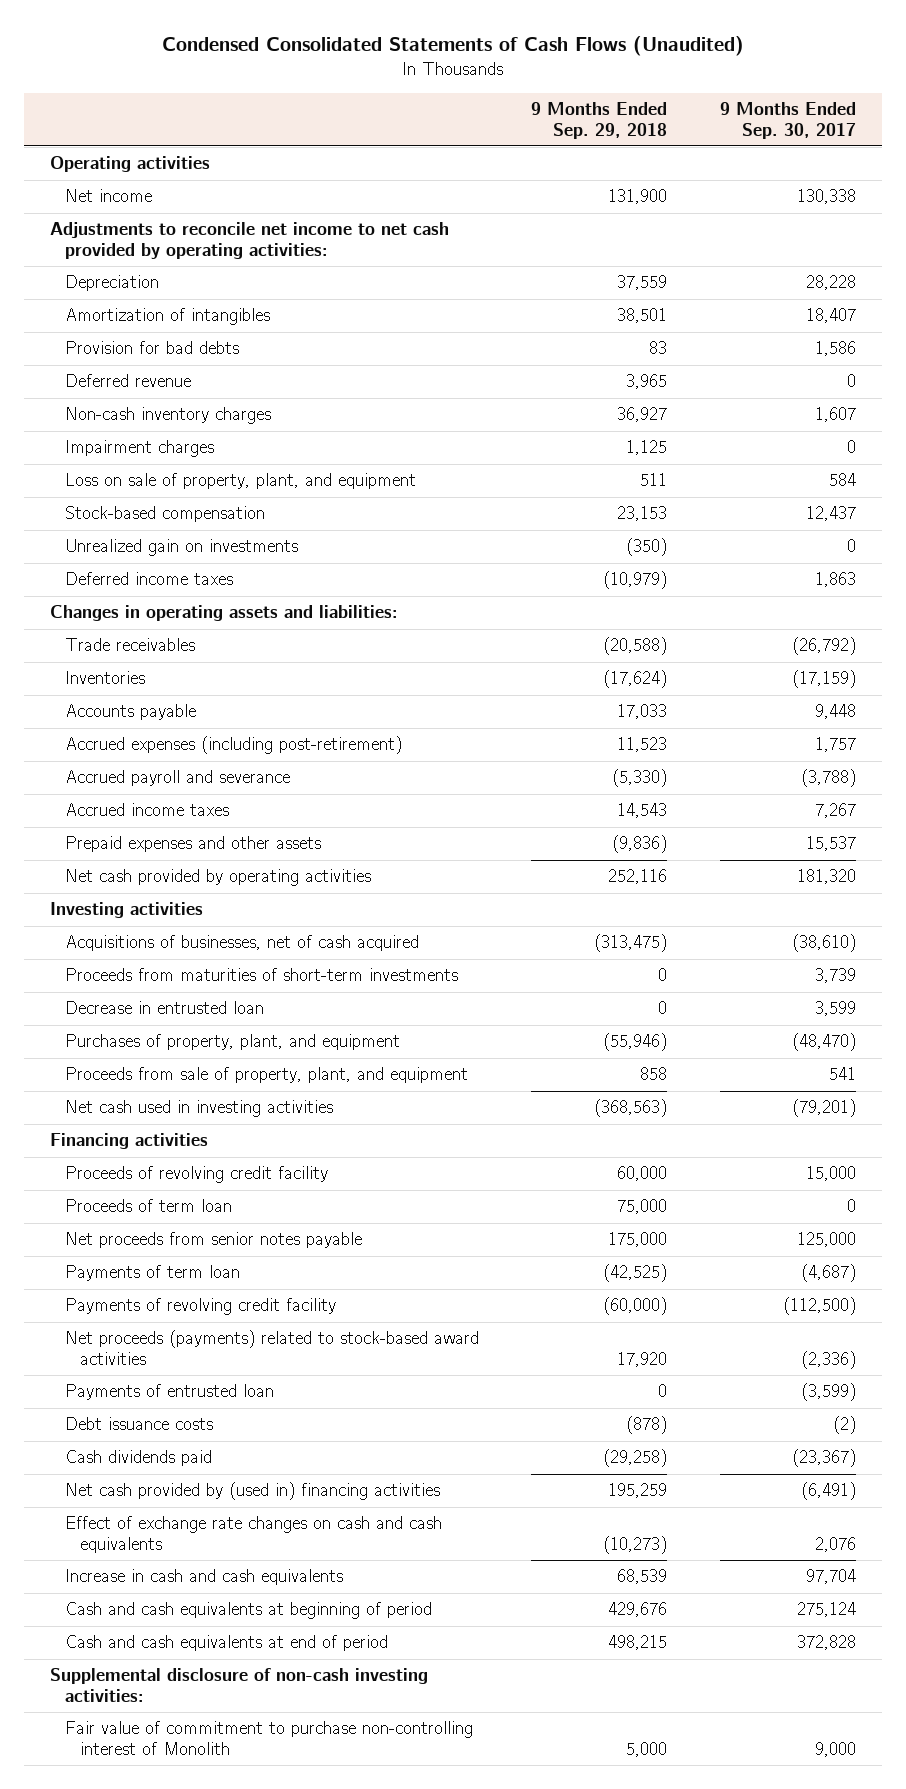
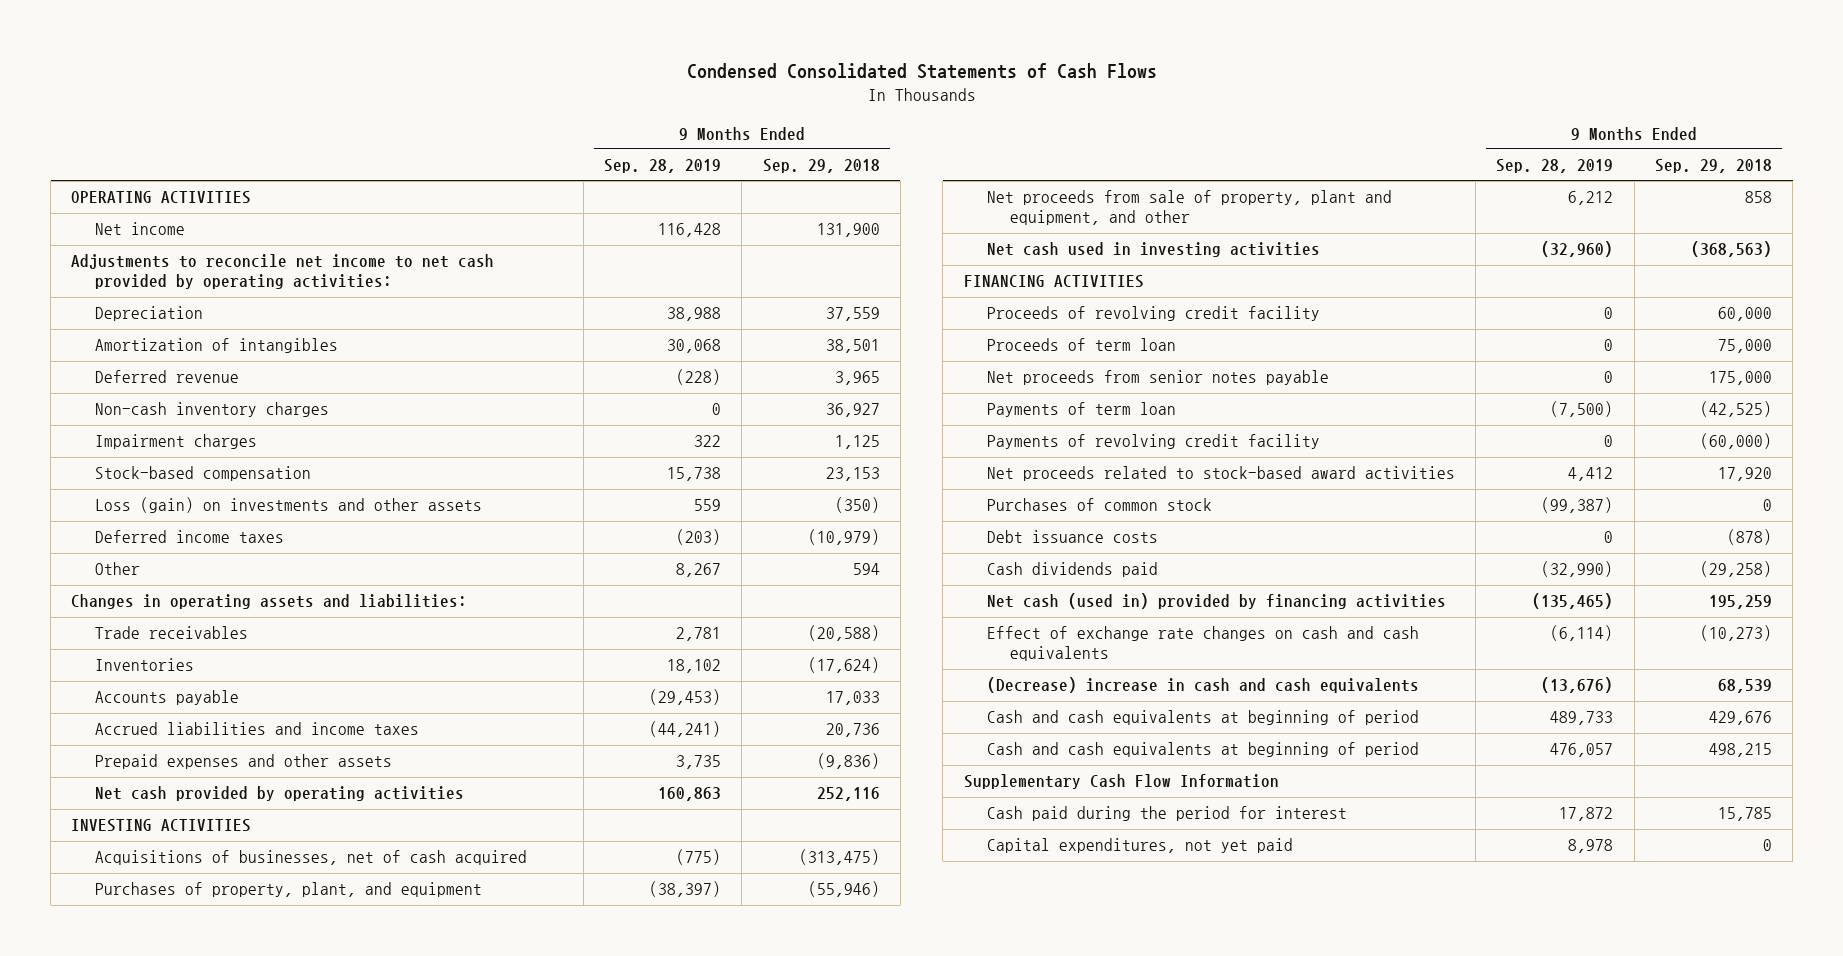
- Condensed Consolidated Statements of Cash Flows (Unaudited)
+ Condensed Consolidated Statements of Cash Flows
- | 9 Months Ended Sep. 29, 2018 | 9 Months Ended Sep. 30, 2017
+ | 9 Months Ended Sep. 28, 2019 | 9 Months Ended Sep. 29, 2018
- Operating activities
+ OPERATING ACTIVITIES
- Provision for bad debts | 83 | 1,586
- Loss on sale of property, plant, and equipment | 511 | 584
- Unrealized gain on investments | (350) | 0
+ Loss (gain) on investments and other assets | 559 | (350)
+ Other | 8,267 | 594
- Accrued expenses (including post-retirement) | 11,523 | 1,757
- Accrued payroll and severance | (5,330) | (3,788)
- Accrued income taxes | 14,543 | 7,267
+ Accrued liabilities and income taxes | (44,241) | 20,736
- Investing activities
+ INVESTING ACTIVITIES
- Proceeds from maturities of short-term investments | 0 | 3,739
- Decrease in entrusted loan | 0 | 3,599
- Proceeds from sale of property, plant, and equipment | 858 | 541
+ Net proceeds from sale of property, plant and equipment, and other | 6,212 | 858
- Financing activities
+ FINANCING ACTIVITIES
- Net proceeds (payments) related to stock-based award activities | 17,920 | (2,336)
- Payments of entrusted loan | 0 | (3,599)
+ Net proceeds related to stock-based award activities | 4,412 | 17,920
+ Purchases of common stock | (99,387) | 0
- Net cash provided by (used in) financing activities | 195,259 | (6,491)
+ Net cash (used in) provided by financing activities | (135,465) | 195,259
- Increase in cash and cash equivalents | 68,539 | 97,704
+ (Decrease) increase in cash and cash equivalents | (13,676) | 68,539
- Cash and cash equivalents at end of period | 498,215 | 372,828
- Supplemental disclosure of non-cash investing activities:
- Fair value of commitment to purchase non-controlling interest of Monolith | 5,000 | 9,000
+ Cash and cash equivalents at beginning of period | 476,057 | 498,215
+ Supplementary Cash Flow Information
+ Cash paid during the period for interest | 17,872 | 15,785
+ Capital expenditures, not yet paid | 8,978 | 0

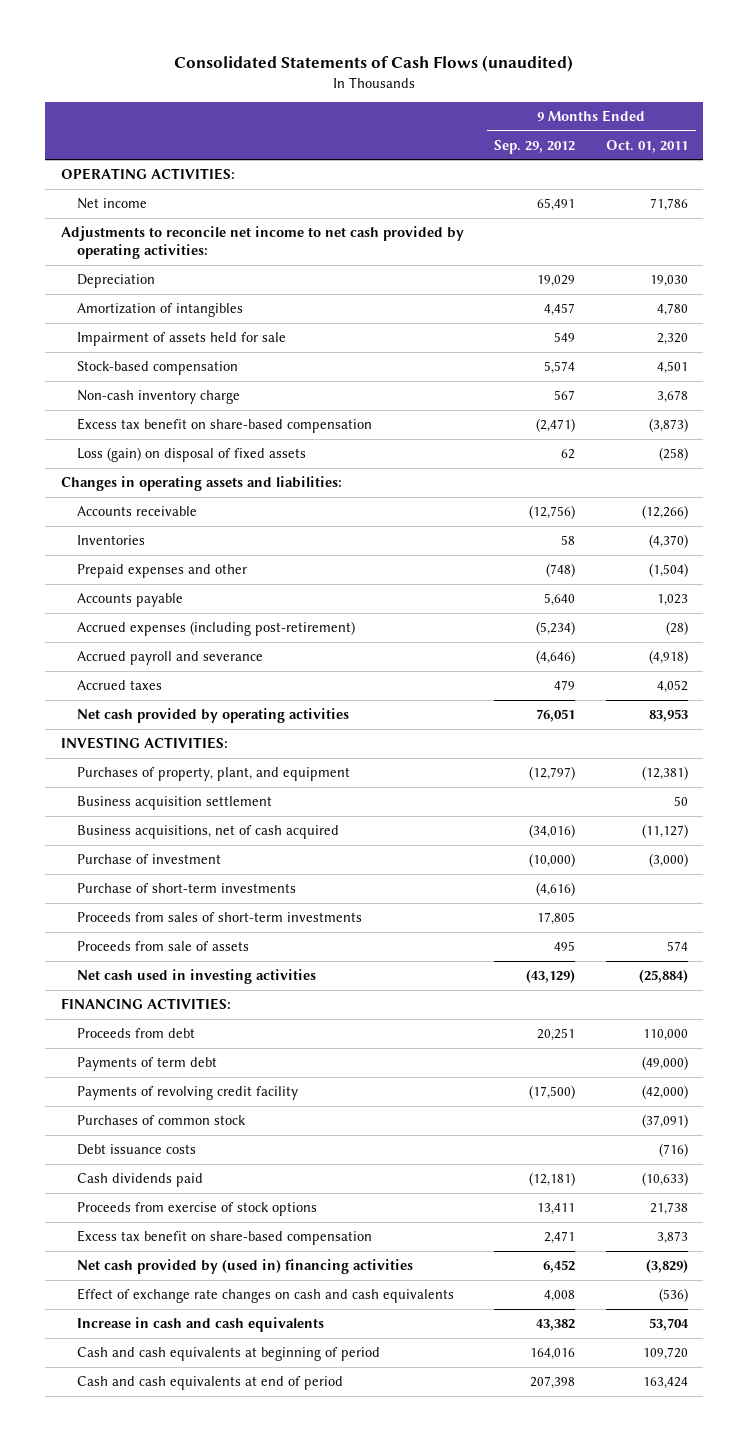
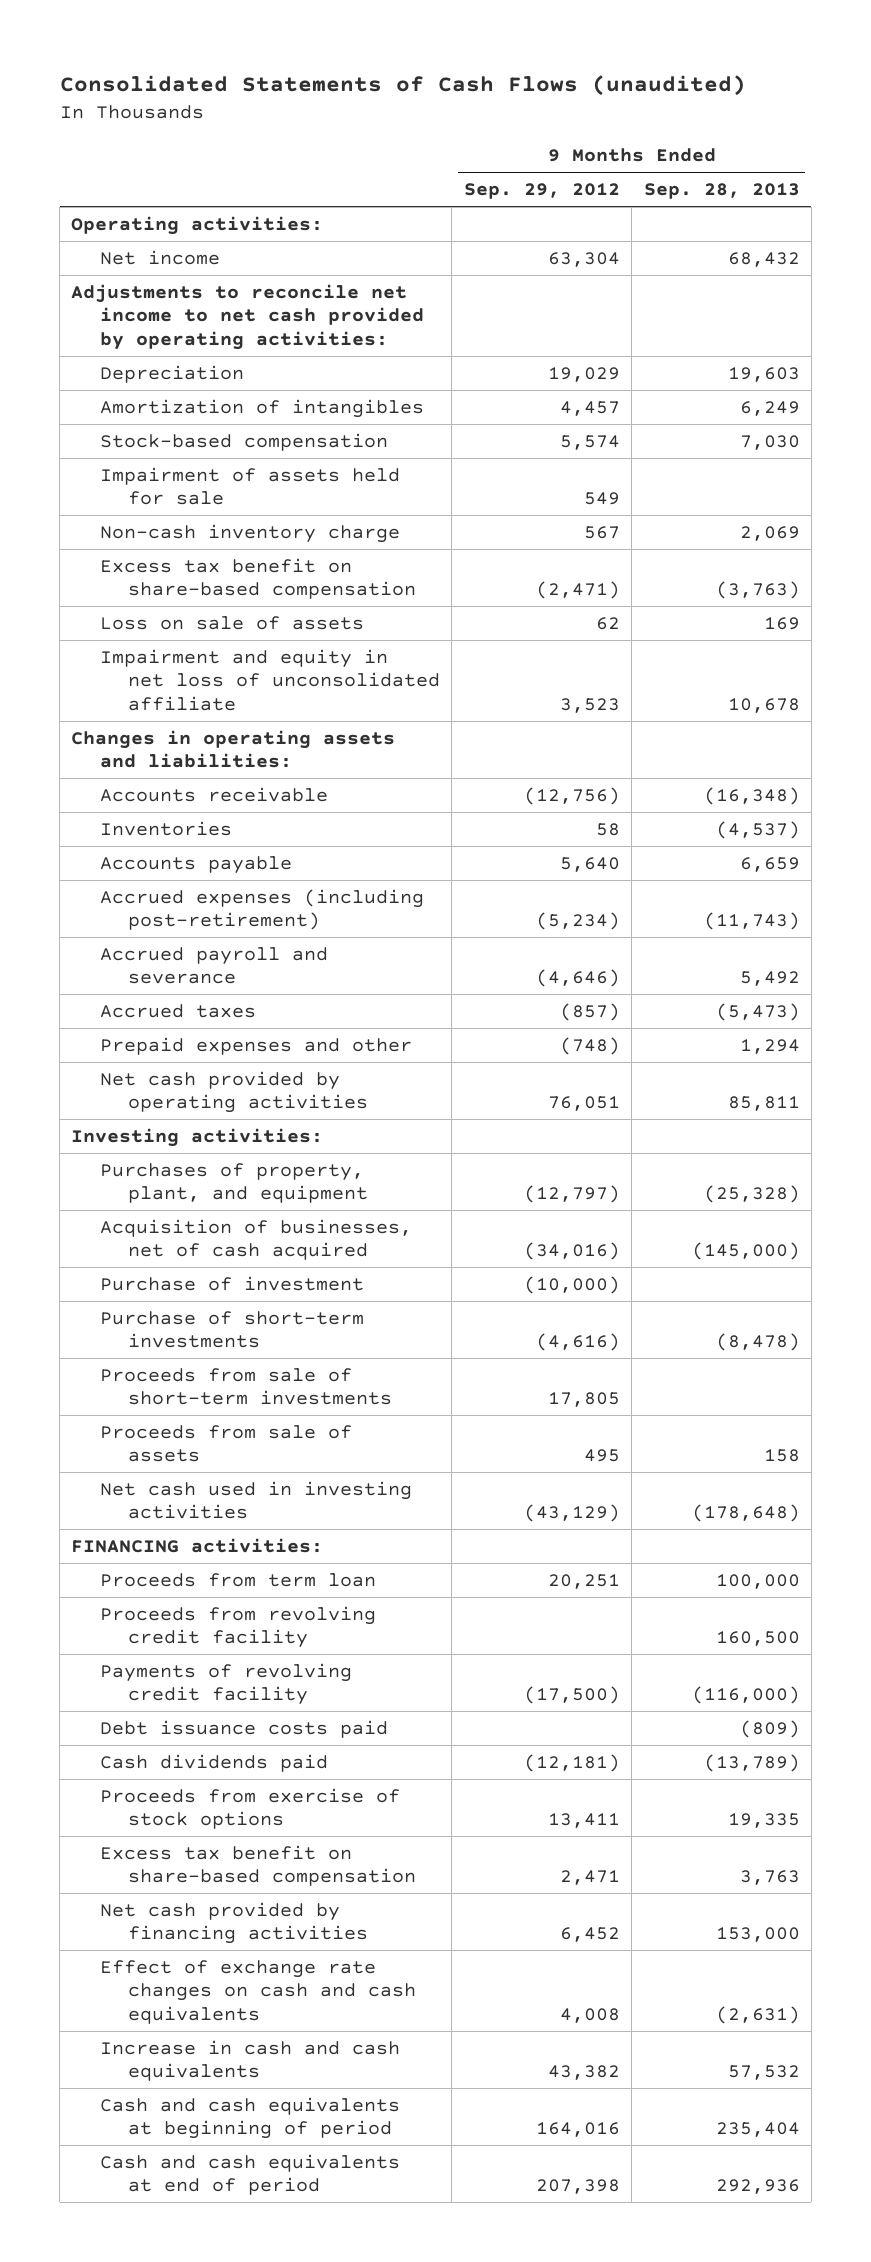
- | 9 Months Ended Sep. 29, 2012 | 9 Months Ended Oct. 01, 2011
+ | 9 Months Ended Sep. 29, 2012 | 9 Months Ended Sep. 28, 2013
- OPERATING ACTIVITIES:
- Net income | 65,491 | 71,786
+ Operating activities:
+ Net income | 63,304 | 68,432
moved down: Impairment of assets held for sale | 549 |
- Loss (gain) on disposal of fixed assets | 62 | (258)
+ Loss on sale of assets | 62 | 169
+ Impairment and equity in net loss of unconsolidated affiliate | 3,523 | 10,678
- Accrued taxes | 479 | 4,052
+ Accrued taxes | (857) | (5,473)
moved down: Prepaid expenses and other | (748) | 1,294
- INVESTING ACTIVITIES:
+ Investing activities:
- Business acquisition settlement | | 50
- Business acquisitions, net of cash acquired | (34,016) | (11,127)
+ Acquisition of businesses, net of cash acquired | (34,016) | (145,000)
- Proceeds from sales of short-term investments | 17,805 |
+ Proceeds from sale of short-term investments | 17,805 |
- FINANCING ACTIVITIES:
- Proceeds from debt | 20,251 | 110,000
- Payments of term debt | | (49,000)
+ FINANCING activities:
+ Proceeds from term loan | 20,251 | 100,000
+ Proceeds from revolving credit facility | | 160,500
- Purchases of common stock | | (37,091)
- Debt issuance costs | | (716)
+ Debt issuance costs paid | | (809)
- Net cash provided by (used in) financing activities | 6,452 | (3,829)
+ Net cash provided by financing activities | 6,452 | 153,000

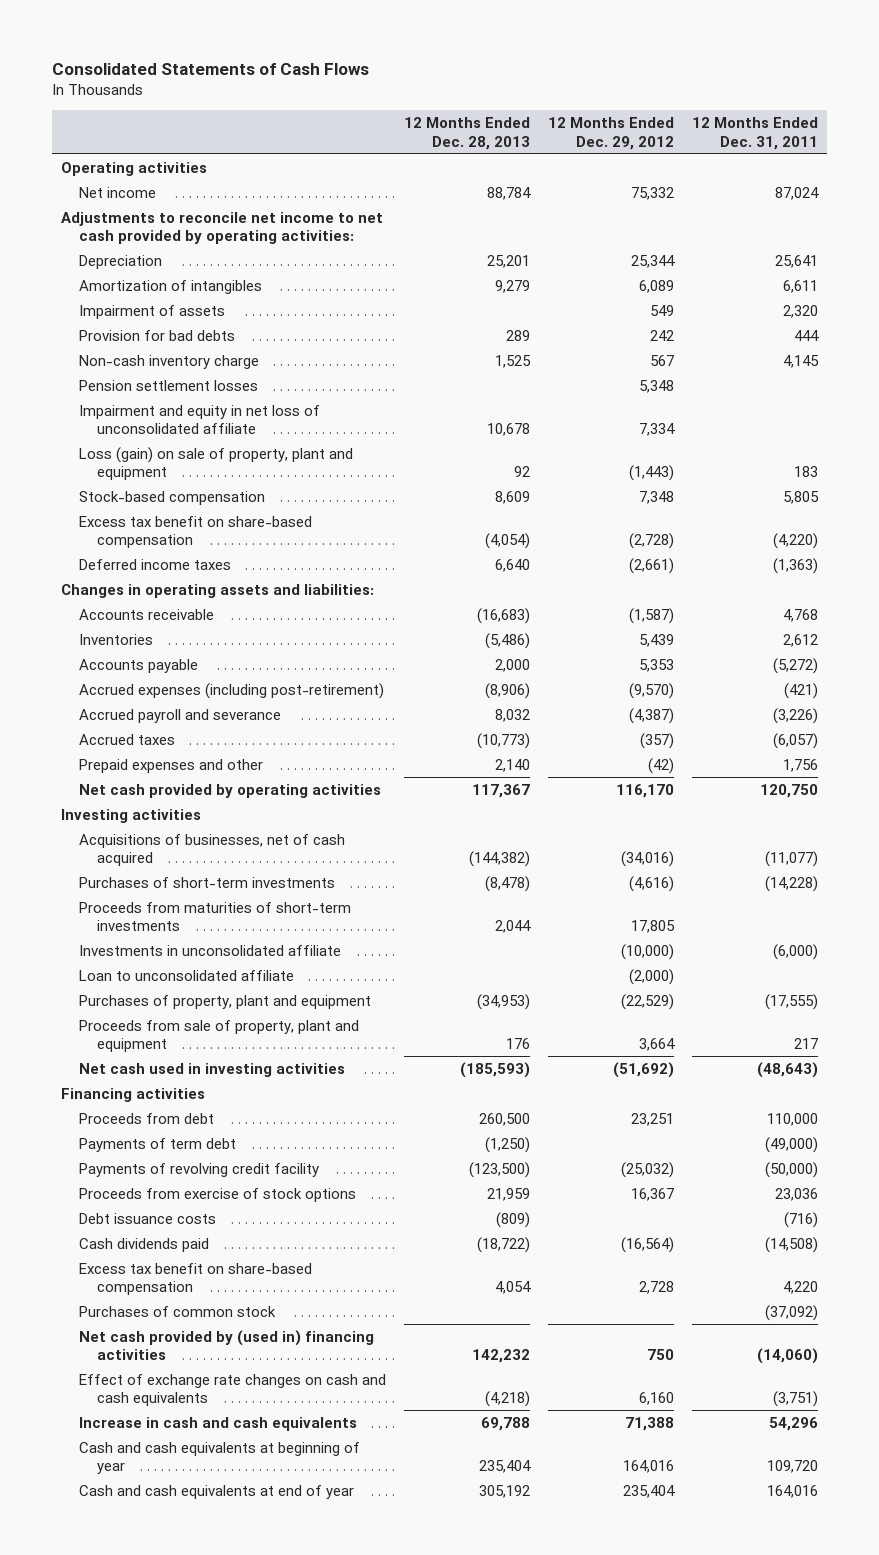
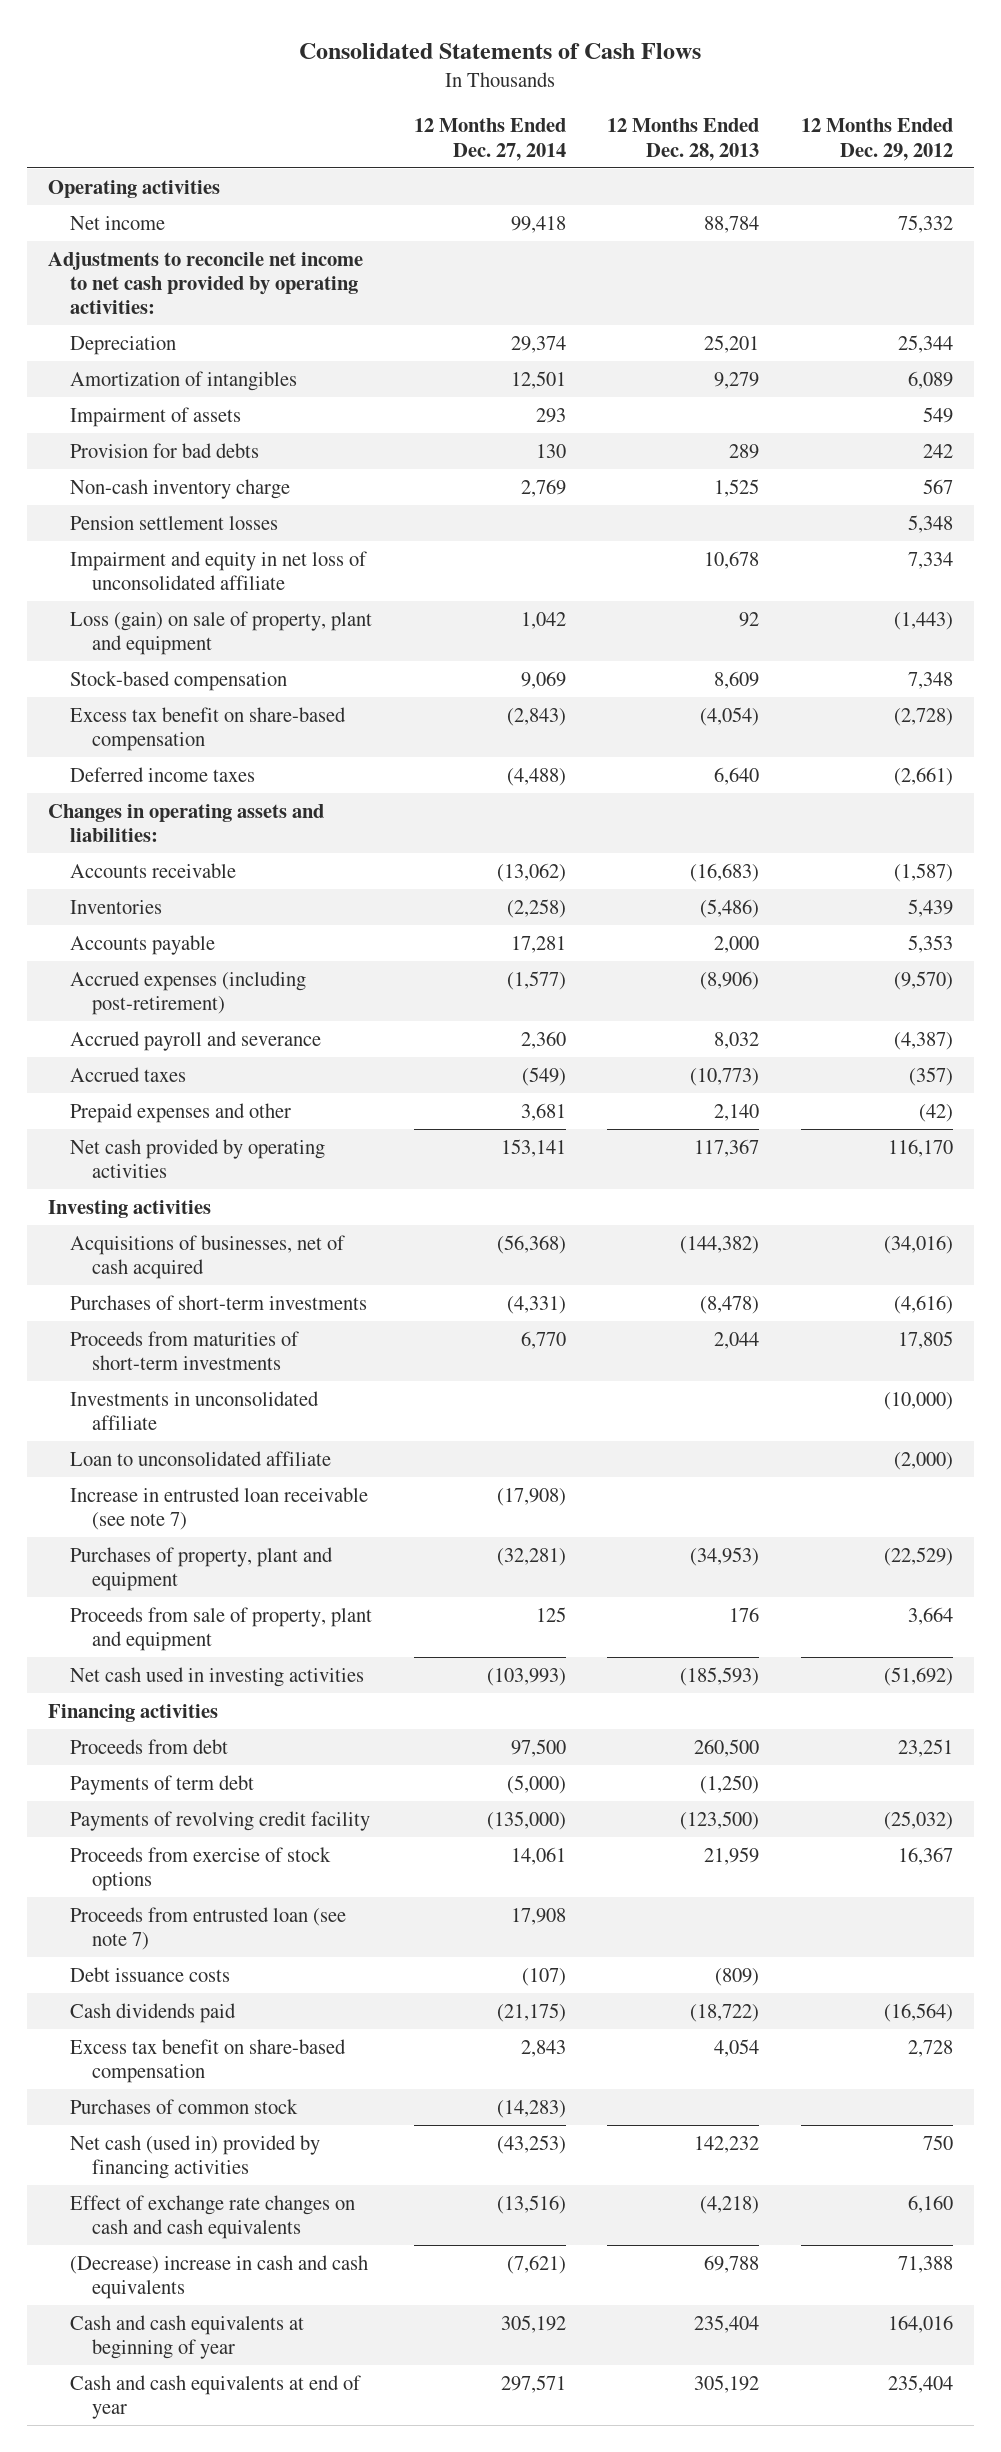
- | 12 Months Ended Dec. 28, 2013 | 12 Months Ended Dec. 29, 2012 | 12 Months Ended Dec. 31, 2011
+ | 12 Months Ended Dec. 27, 2014 | 12 Months Ended Dec. 28, 2013 | 12 Months Ended Dec. 29, 2012
+ Increase in entrusted loan receivable (see note 7) | (17,908) | |
+ Proceeds from entrusted loan (see note 7) | 17,908 | |
- Net cash provided by (used in) financing activities | 142,232 | 750 | (14,060)
+ Net cash (used in) provided by financing activities | (43,253) | 142,232 | 750
- Increase in cash and cash equivalents | 69,788 | 71,388 | 54,296
+ (Decrease) increase in cash and cash equivalents | (7,621) | 69,788 | 71,388

